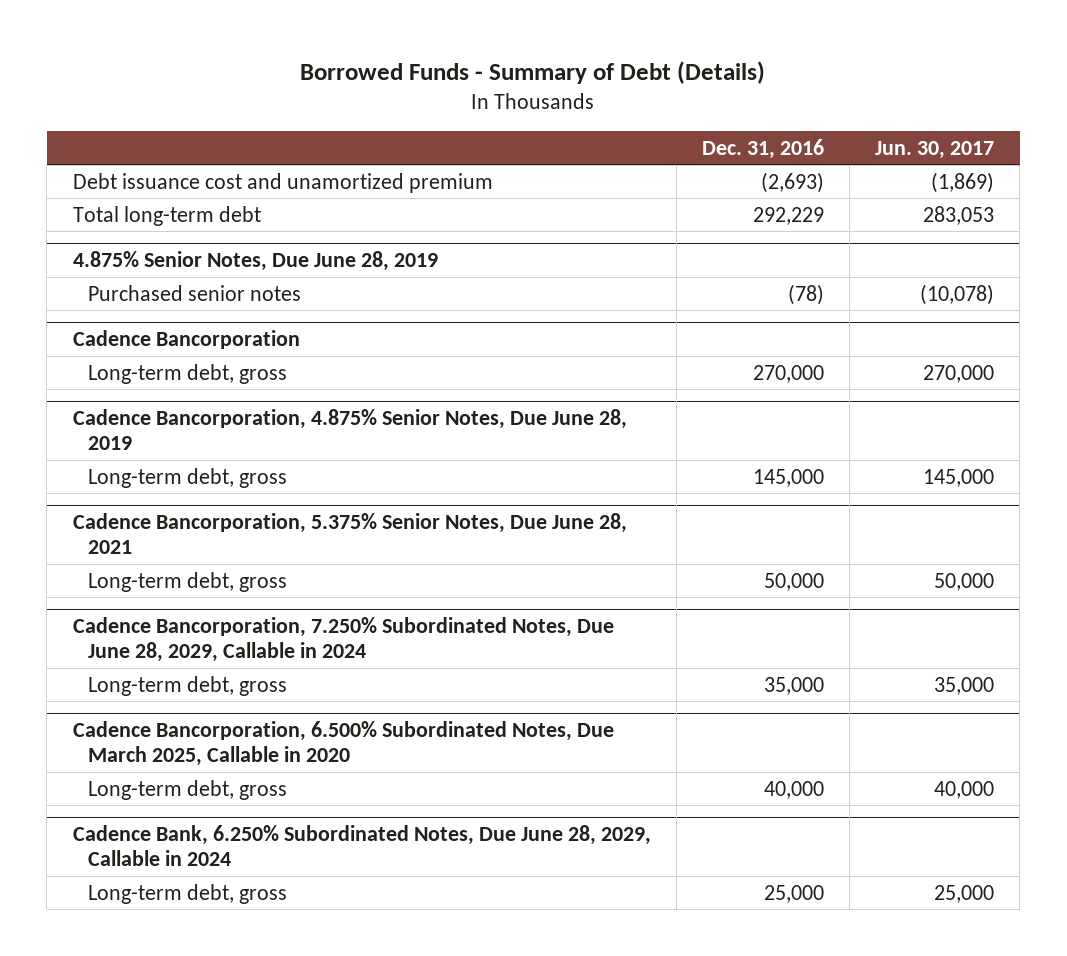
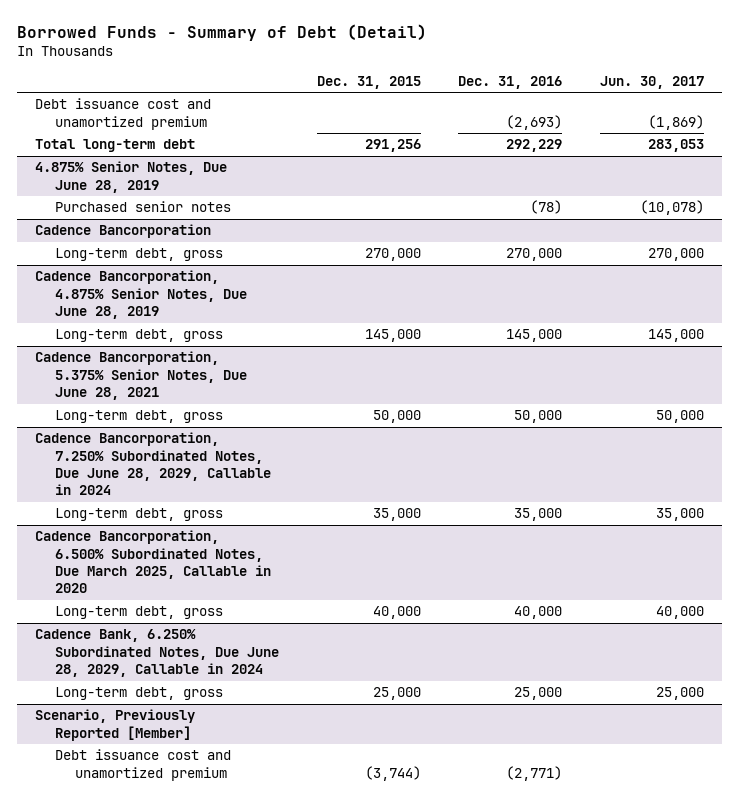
- Borrowed Funds - Summary of Debt (Details)
+ Borrowed Funds - Summary of Debt (Detail)
- | Dec. 31, 2016 | Jun. 30, 2017
+ | Dec. 31, 2015 | Dec. 31, 2016 | Jun. 30, 2017
+ Scenario, Previously Reported [Member]
+ Debt issuance cost and unamortized premium | (3,744) | (2,771) |

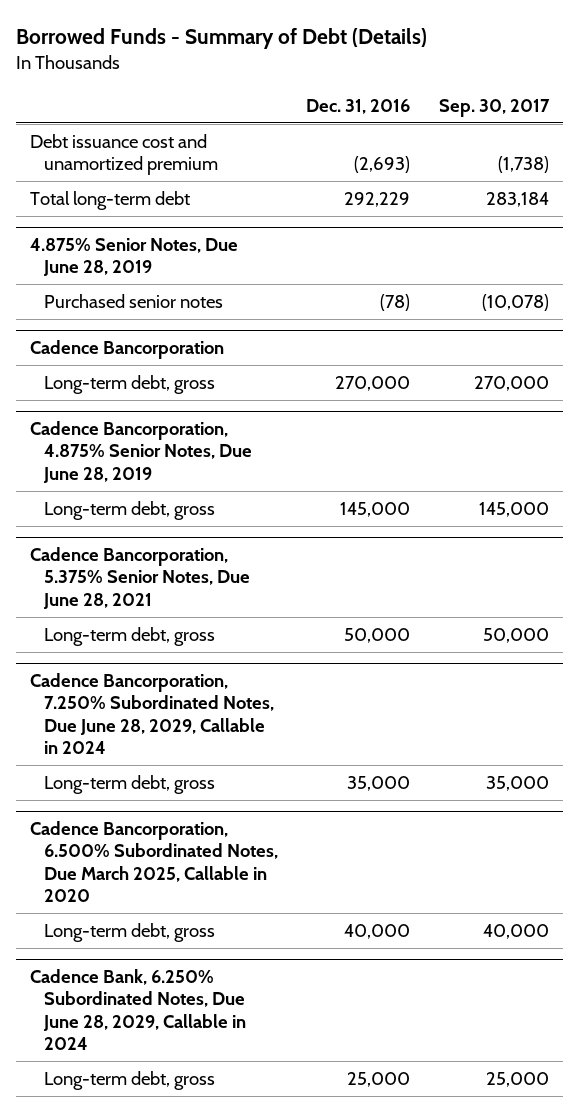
- Borrowed Funds - Summary of Debt (Detail)
+ Borrowed Funds - Summary of Debt (Details)
- | Dec. 31, 2015 | Dec. 31, 2016 | Jun. 30, 2017
+ | Dec. 31, 2016 | Sep. 30, 2017
- Scenario, Previously Reported [Member]
- Debt issuance cost and unamortized premium | (3,744) | (2,771) |

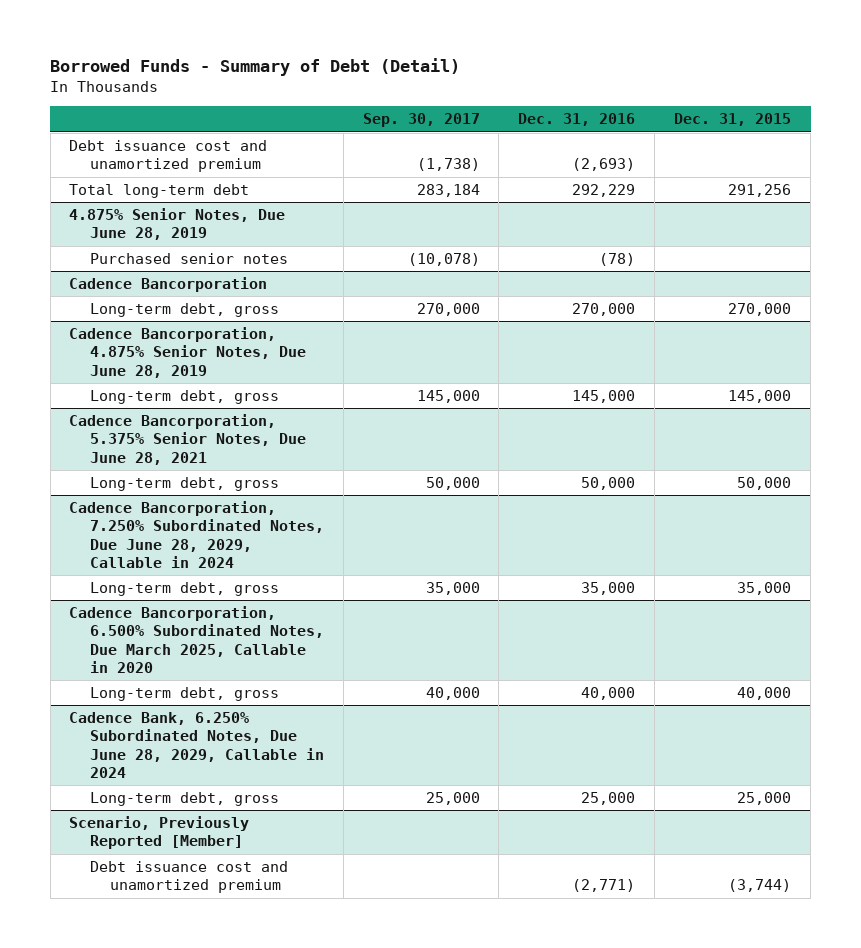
- Borrowed Funds - Summary of Debt (Details)
+ Borrowed Funds - Summary of Debt (Detail)
- | Dec. 31, 2016 | Sep. 30, 2017
+ | Sep. 30, 2017 | Dec. 31, 2016 | Dec. 31, 2015
+ Scenario, Previously Reported [Member]
+ Debt issuance cost and unamortized premium | | (2,771) | (3,744)

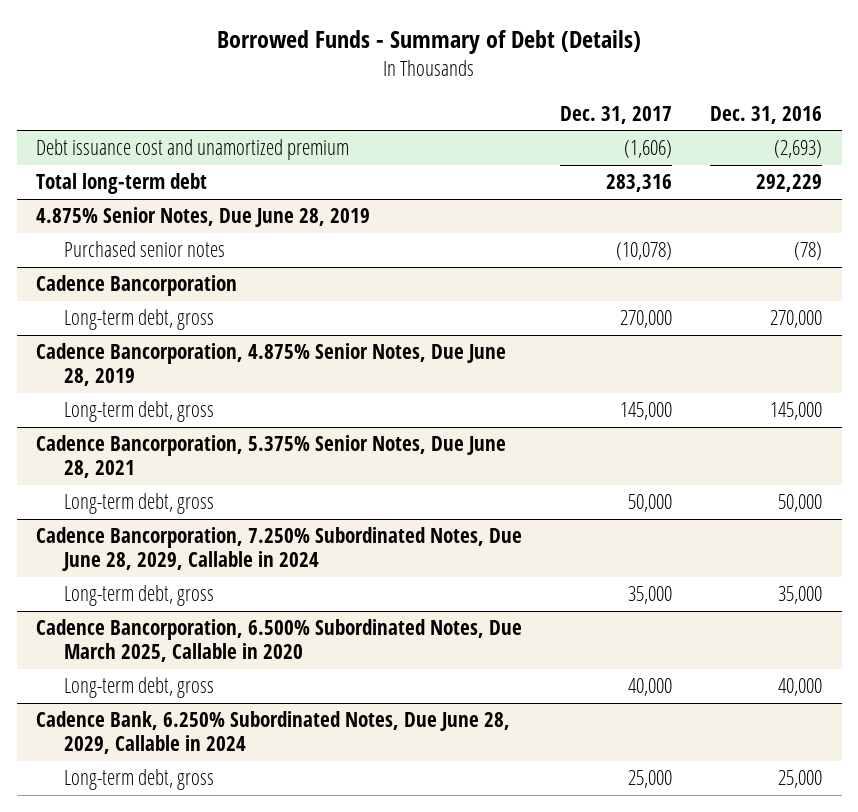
- Borrowed Funds - Summary of Debt (Detail)
+ Borrowed Funds - Summary of Debt (Details)
- | Sep. 30, 2017 | Dec. 31, 2016 | Dec. 31, 2015
+ | Dec. 31, 2017 | Dec. 31, 2016
- Scenario, Previously Reported [Member]
- Debt issuance cost and unamortized premium | | (2,771) | (3,744)

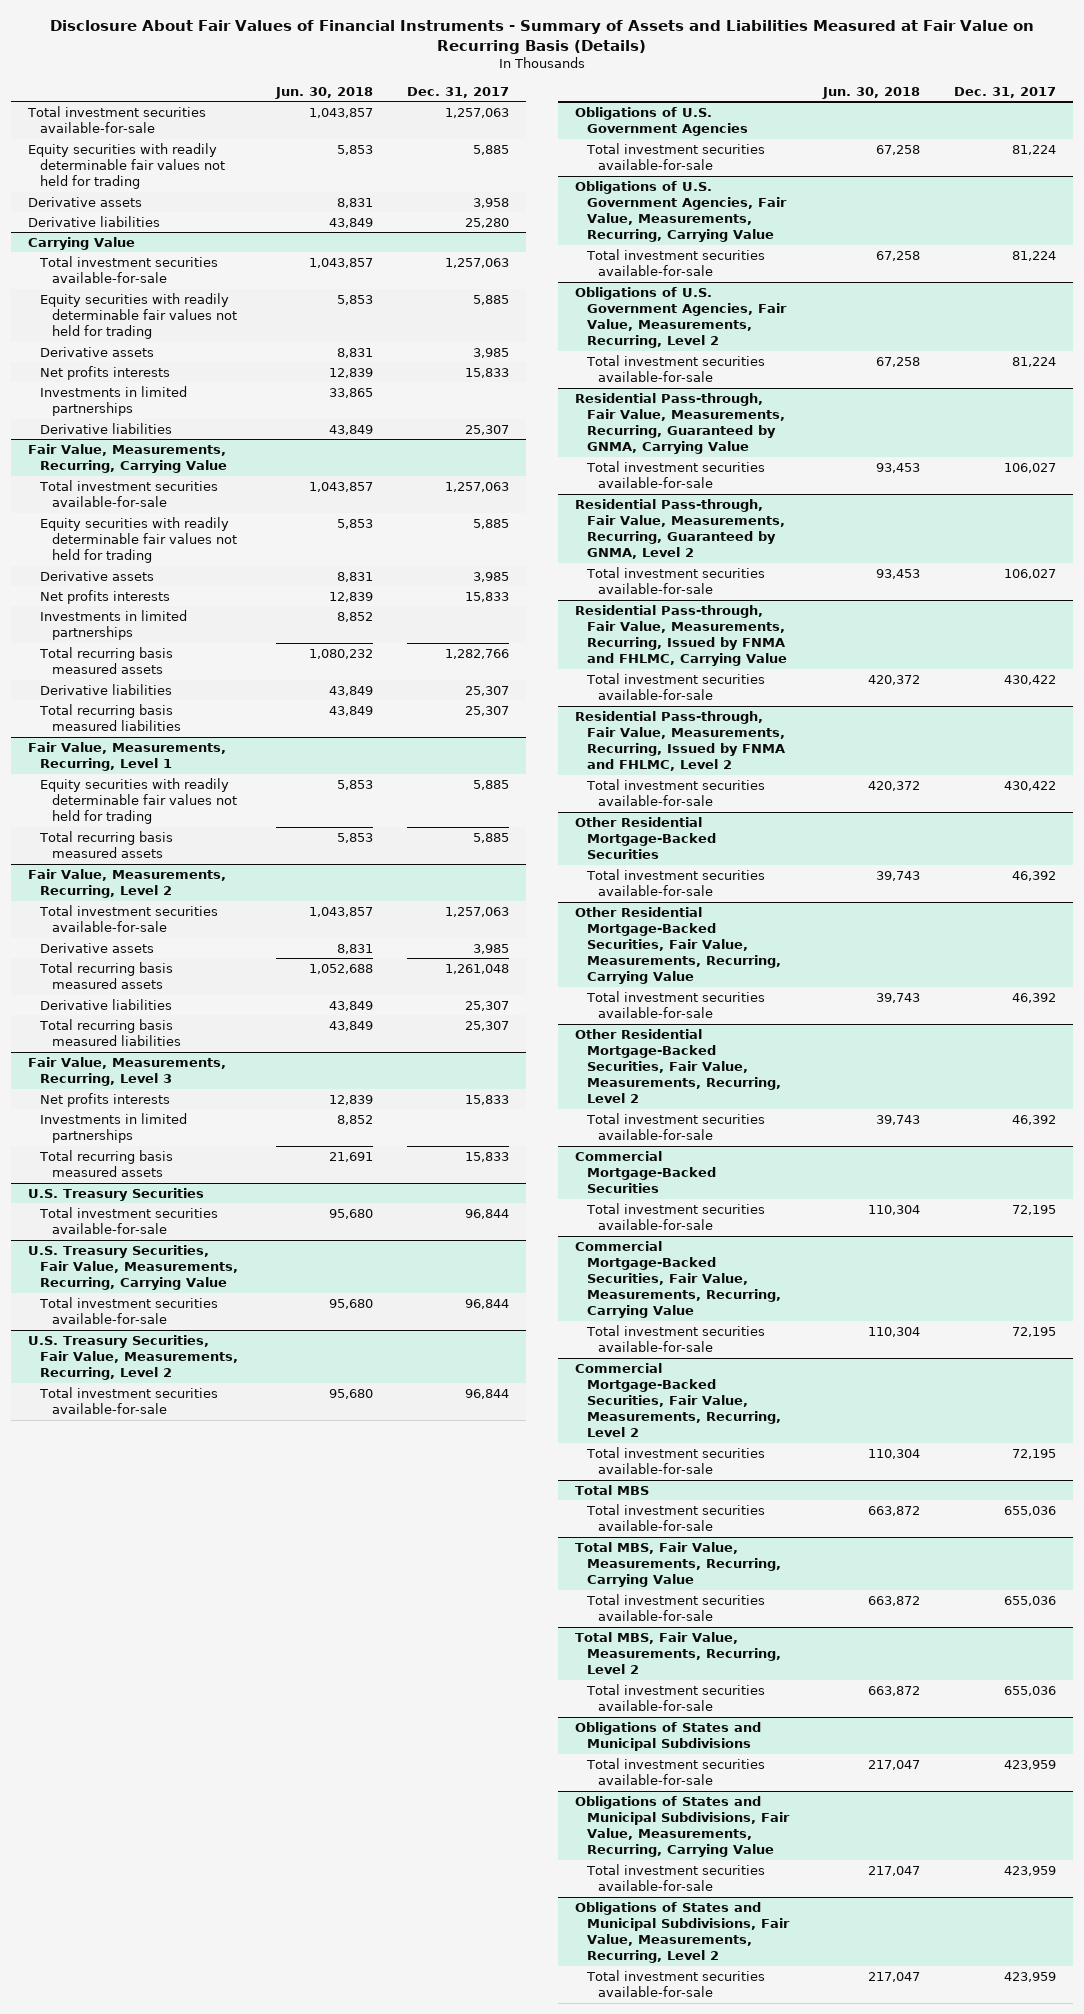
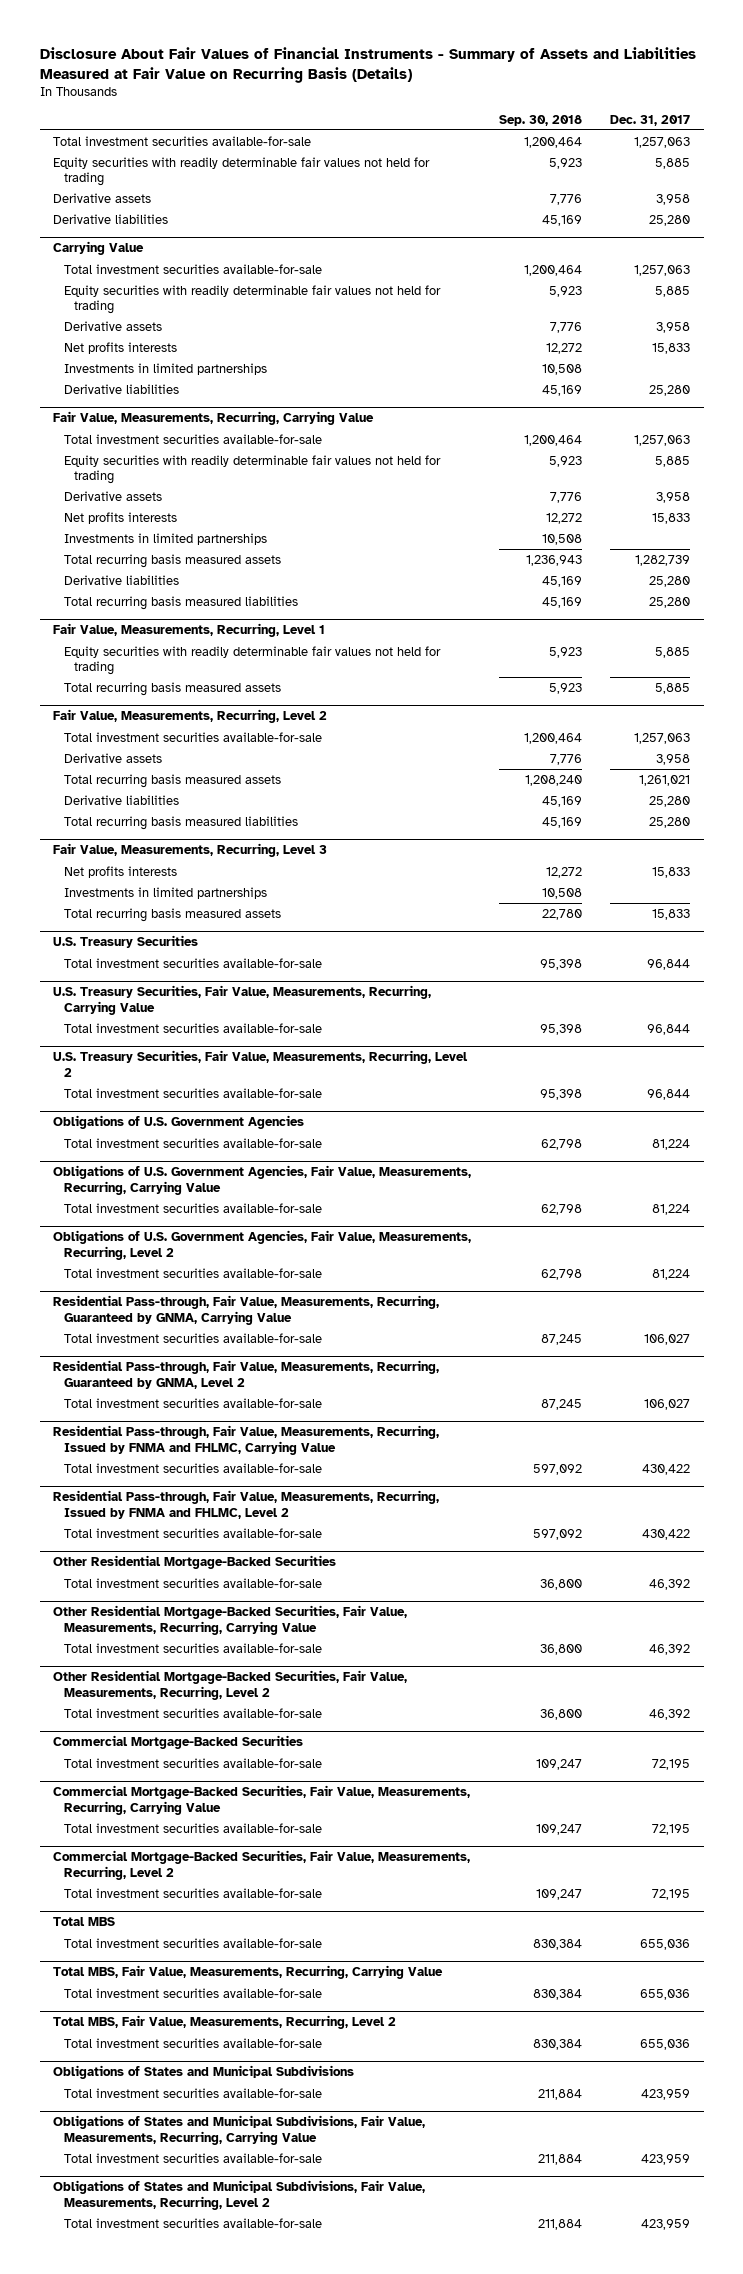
- | Jun. 30, 2018 | Dec. 31, 2017
+ | Sep. 30, 2018 | Dec. 31, 2017
@ Carrying Value
- Derivative assets | 8,831 | 3,985
+ Derivative assets | 7,776 | 3,958
- Derivative liabilities | 43,849 | 25,307
+ Derivative liabilities | 45,169 | 25,280
@ Fair Value, Measurements, Recurring, Carrying Value
- Derivative assets | 8,831 | 3,985
+ Derivative assets | 7,776 | 3,958
- Total recurring basis measured assets | 1,080,232 | 1,282,766
- Derivative liabilities | 43,849 | 25,307
- Total recurring basis measured liabilities | 43,849 | 25,307
+ Total recurring basis measured assets | 1,236,943 | 1,282,739
+ Derivative liabilities | 45,169 | 25,280
+ Total recurring basis measured liabilities | 45,169 | 25,280
@ Fair Value, Measurements, Recurring, Level 2
- Derivative assets | 8,831 | 3,985
- Total recurring basis measured assets | 1,052,688 | 1,261,048
- Derivative liabilities | 43,849 | 25,307
- Total recurring basis measured liabilities | 43,849 | 25,307
+ Derivative assets | 7,776 | 3,958
+ Total recurring basis measured assets | 1,208,240 | 1,261,021
+ Derivative liabilities | 45,169 | 25,280
+ Total recurring basis measured liabilities | 45,169 | 25,280

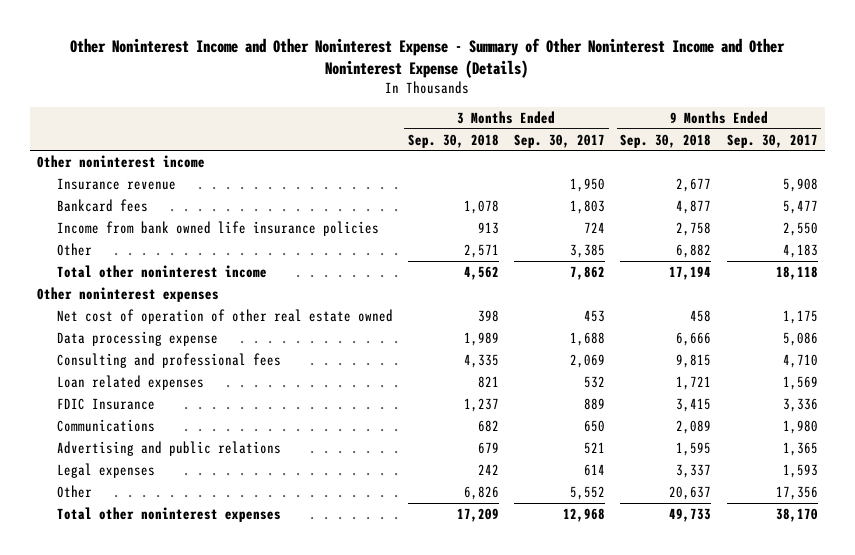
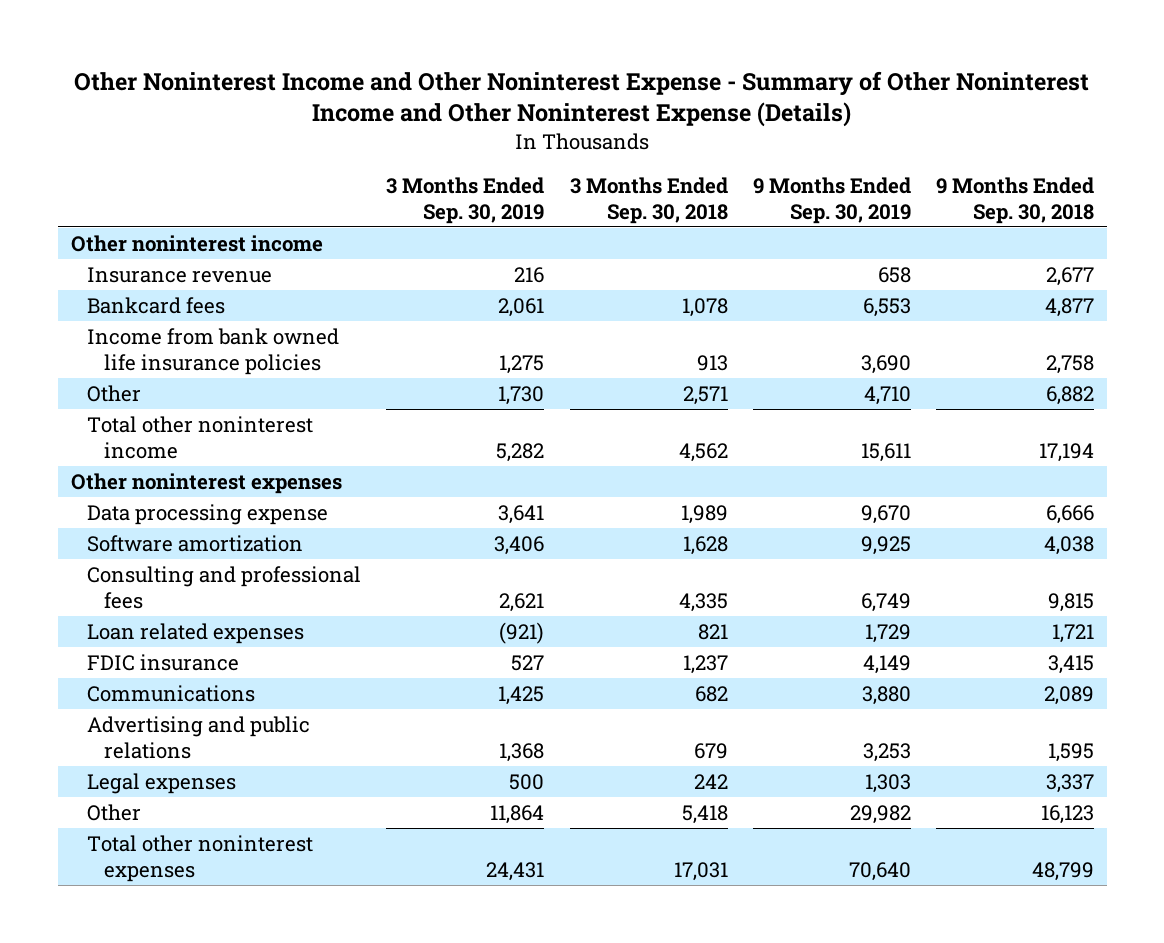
- | 3 Months Ended Sep. 30, 2018 | 3 Months Ended Sep. 30, 2017 | 9 Months Ended Sep. 30, 2018 | 9 Months Ended Sep. 30, 2017
+ | 3 Months Ended Sep. 30, 2019 | 3 Months Ended Sep. 30, 2018 | 9 Months Ended Sep. 30, 2019 | 9 Months Ended Sep. 30, 2018
- Net cost of operation of other real estate owned | 398 | 453 | 458 | 1,175
+ Software amortization | 3,406 | 1,628 | 9,925 | 4,038
- FDIC Insurance | 1,237 | 889 | 3,415 | 3,336
+ FDIC insurance | 527 | 1,237 | 4,149 | 3,415
- Other | 6,826 | 5,552 | 20,637 | 17,356
- Total other noninterest expenses | 17,209 | 12,968 | 49,733 | 38,170
+ Other | 11,864 | 5,418 | 29,982 | 16,123
+ Total other noninterest expenses | 24,431 | 17,031 | 70,640 | 48,799

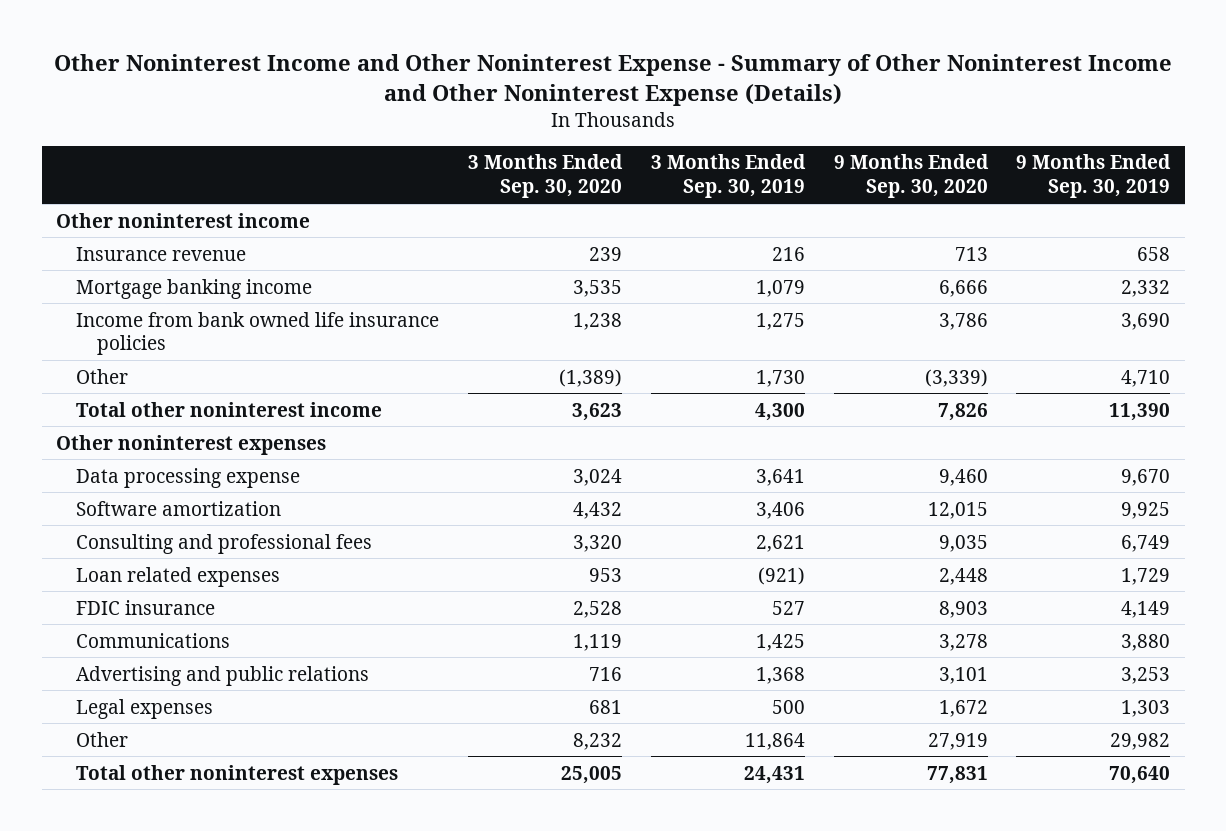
- | 3 Months Ended Sep. 30, 2019 | 3 Months Ended Sep. 30, 2018 | 9 Months Ended Sep. 30, 2019 | 9 Months Ended Sep. 30, 2018
+ | 3 Months Ended Sep. 30, 2020 | 3 Months Ended Sep. 30, 2019 | 9 Months Ended Sep. 30, 2020 | 9 Months Ended Sep. 30, 2019
- Bankcard fees | 2,061 | 1,078 | 6,553 | 4,877
+ Mortgage banking income | 3,535 | 1,079 | 6,666 | 2,332
- Total other noninterest income | 5,282 | 4,562 | 15,611 | 17,194
+ Total other noninterest income | 3,623 | 4,300 | 7,826 | 11,390

